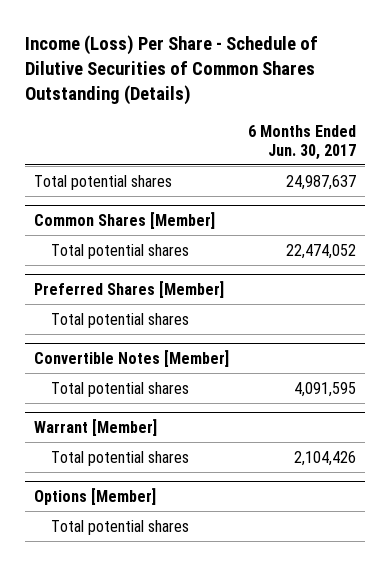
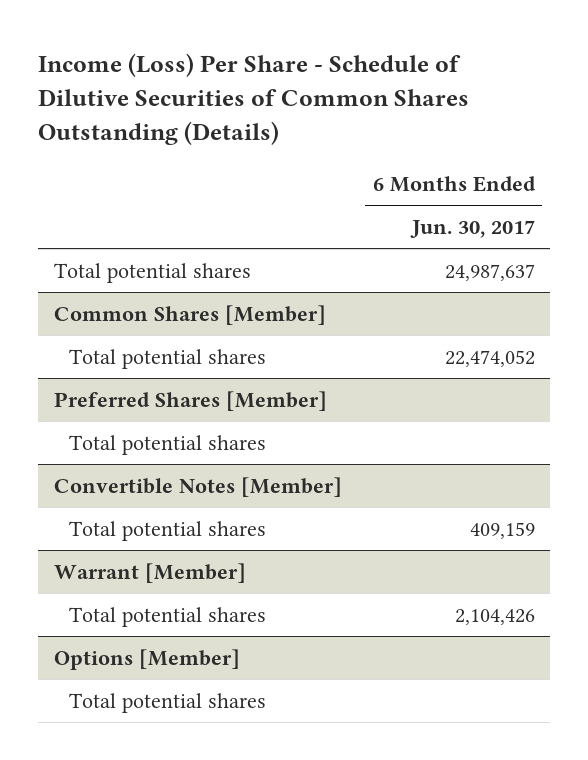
@ Convertible Notes [Member]
- Total potential shares | 4,091,595
+ Total potential shares | 409,159

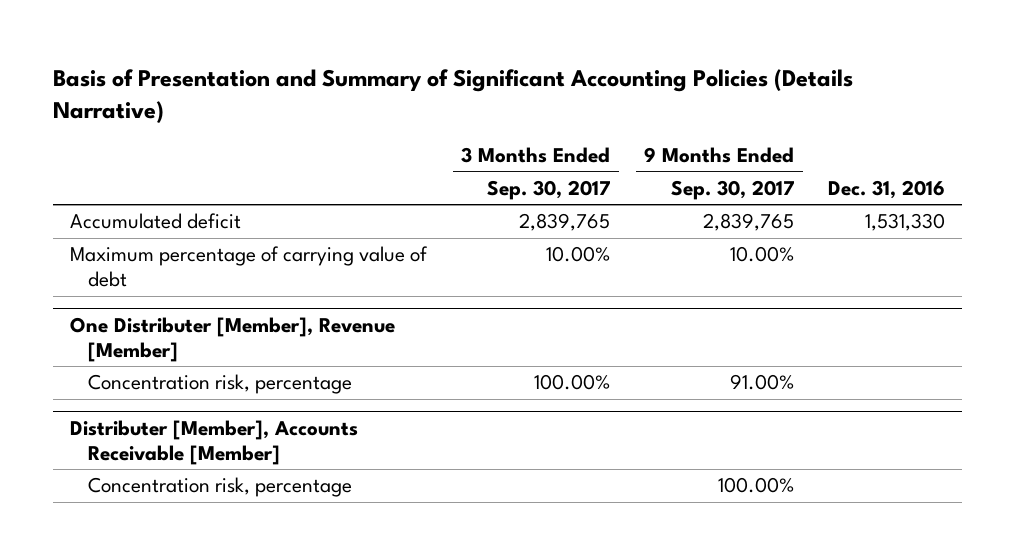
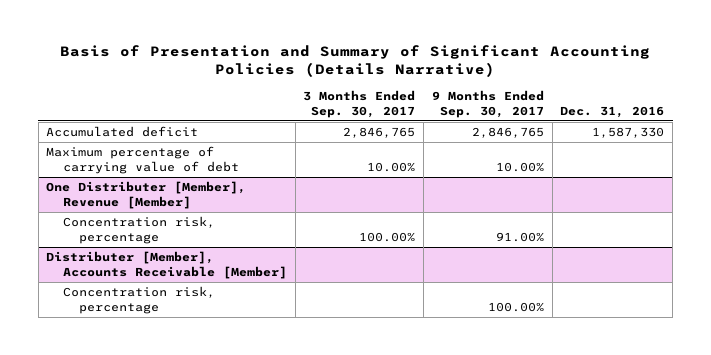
- Accumulated deficit | 2,839,765 | 2,839,765 | 1,531,330
+ Accumulated deficit | 2,846,765 | 2,846,765 | 1,587,330

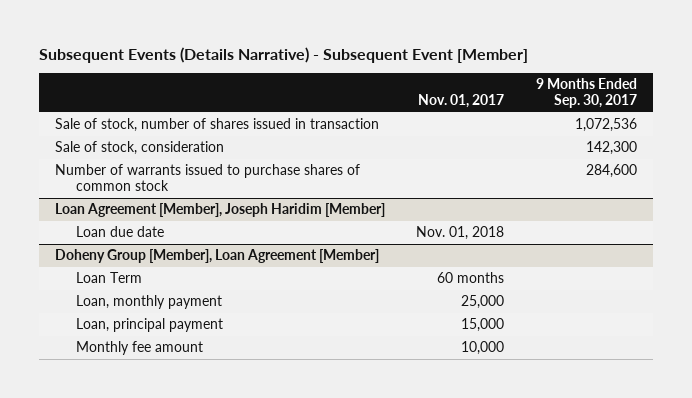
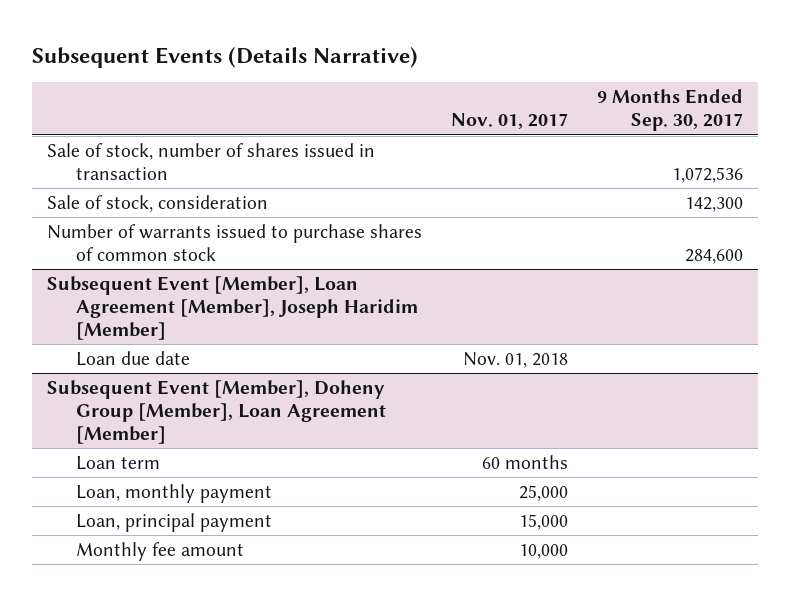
- Subsequent Events (Details Narrative) - Subsequent Event [Member]
+ Subsequent Events (Details Narrative)
- Loan Agreement [Member], Joseph Haridim [Member]
+ Subsequent Event [Member], Loan Agreement [Member], Joseph Haridim [Member]
- Doheny Group [Member], Loan Agreement [Member]
- Loan Term | 60 months |
+ Subsequent Event [Member], Doheny Group [Member], Loan Agreement [Member]
+ Loan term | 60 months |

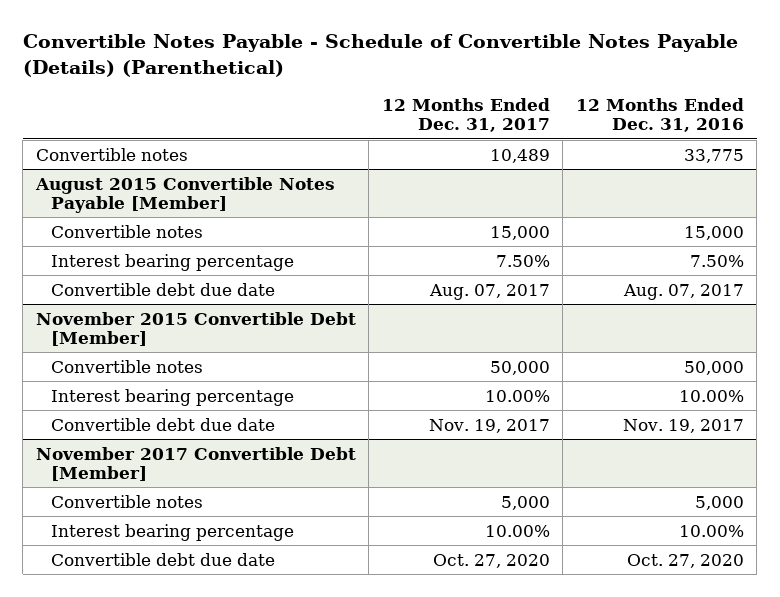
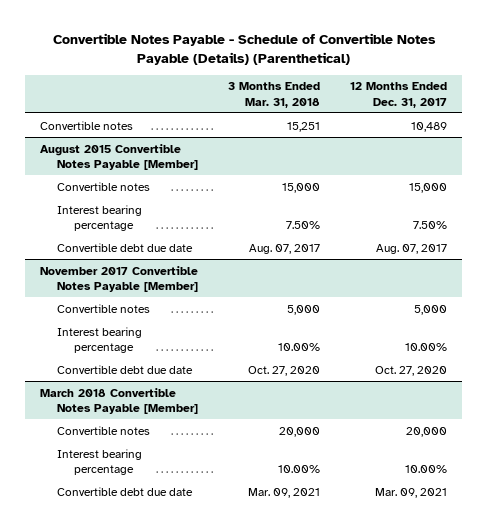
- | 12 Months Ended Dec. 31, 2017 | 12 Months Ended Dec. 31, 2016
+ | 3 Months Ended Mar. 31, 2018 | 12 Months Ended Dec. 31, 2017
- November 2015 Convertible Debt [Member]
- Convertible notes | 50,000 | 50,000
- Interest bearing percentage | 10.00% | 10.00%
- Convertible debt due date | Nov. 19, 2017 | Nov. 19, 2017
- November 2017 Convertible Debt [Member]
+ November 2017 Convertible Notes Payable [Member]
+ March 2018 Convertible Notes Payable [Member]
+ Convertible notes | 20,000 | 20,000
+ Interest bearing percentage | 10.00% | 10.00%
+ Convertible debt due date | Mar. 09, 2021 | Mar. 09, 2021

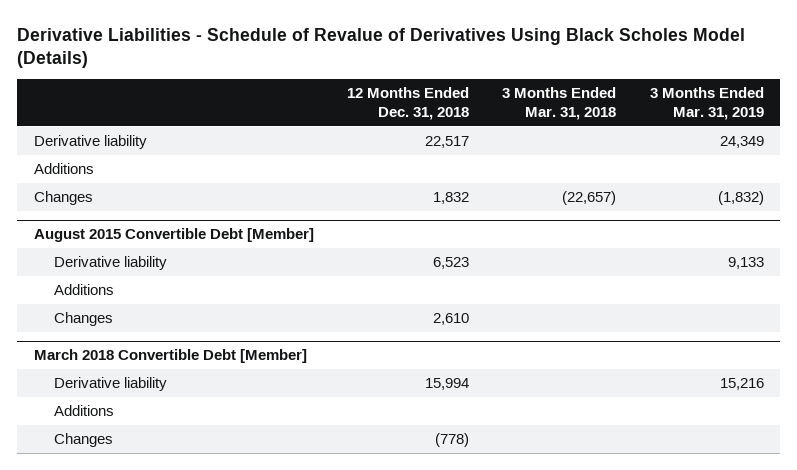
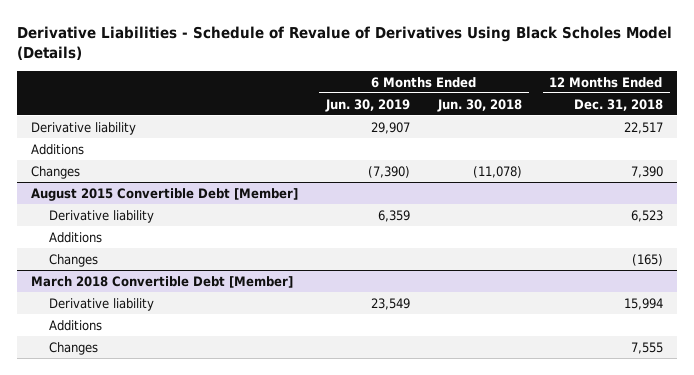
- | 12 Months Ended Dec. 31, 2018 | 3 Months Ended Mar. 31, 2018 | 3 Months Ended Mar. 31, 2019
+ | 6 Months Ended Jun. 30, 2019 | 6 Months Ended Jun. 30, 2018 | 12 Months Ended Dec. 31, 2018
- Changes | 1,832 | (22,657) | (1,832)
+ Changes | (7,390) | (11,078) | 7,390
@ August 2015 Convertible Debt [Member]
- Changes | 2,610 | |
+ Changes | | | (165)
@ March 2018 Convertible Debt [Member]
- Changes | (778) | |
+ Changes | | | 7,555

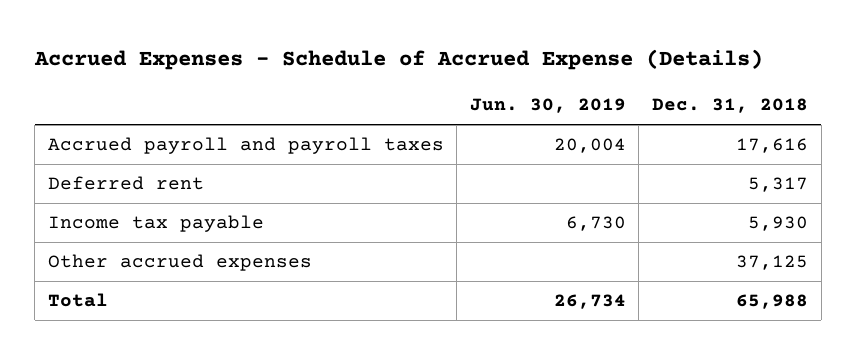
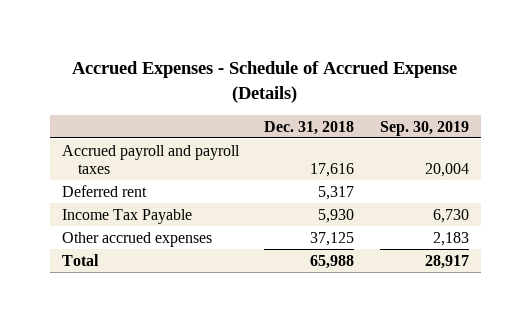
- | Jun. 30, 2019 | Dec. 31, 2018
+ | Dec. 31, 2018 | Sep. 30, 2019
- Income tax payable | 6,730 | 5,930
+ Income Tax Payable | 5,930 | 6,730

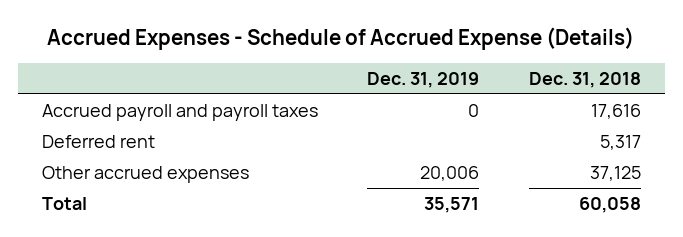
- | Dec. 31, 2018 | Sep. 30, 2019
+ | Dec. 31, 2019 | Dec. 31, 2018
- Income Tax Payable | 5,930 | 6,730
- Total | 65,988 | 28,917
+ Total | 35,571 | 60,058

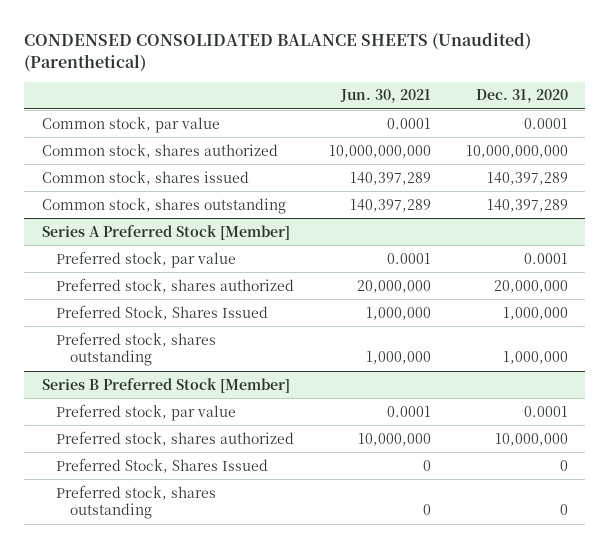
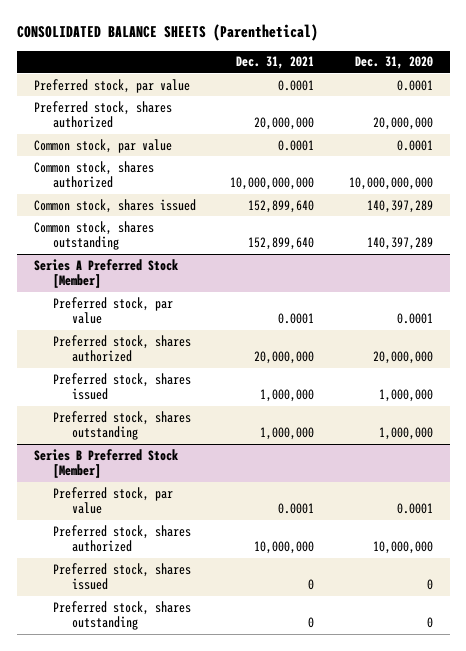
- CONDENSED CONSOLIDATED BALANCE SHEETS (Unaudited) (Parenthetical)
+ CONSOLIDATED BALANCE SHEETS (Parenthetical)
- | Jun. 30, 2021 | Dec. 31, 2020
+ | Dec. 31, 2021 | Dec. 31, 2020
+ Preferred stock, par value | 0.0001 | 0.0001
+ Preferred stock, shares authorized | 20,000,000 | 20,000,000
@ Series A Preferred Stock [Member]
- Preferred Stock, Shares Issued | 1,000,000 | 1,000,000
+ Preferred stock, shares issued | 1,000,000 | 1,000,000
@ Series B Preferred Stock [Member]
- Preferred Stock, Shares Issued | 0 | 0
+ Preferred stock, shares issued | 0 | 0

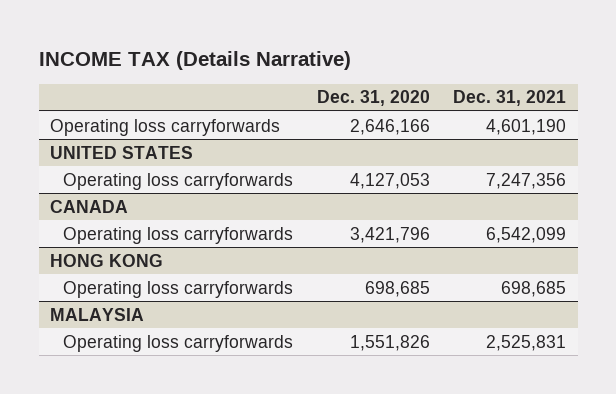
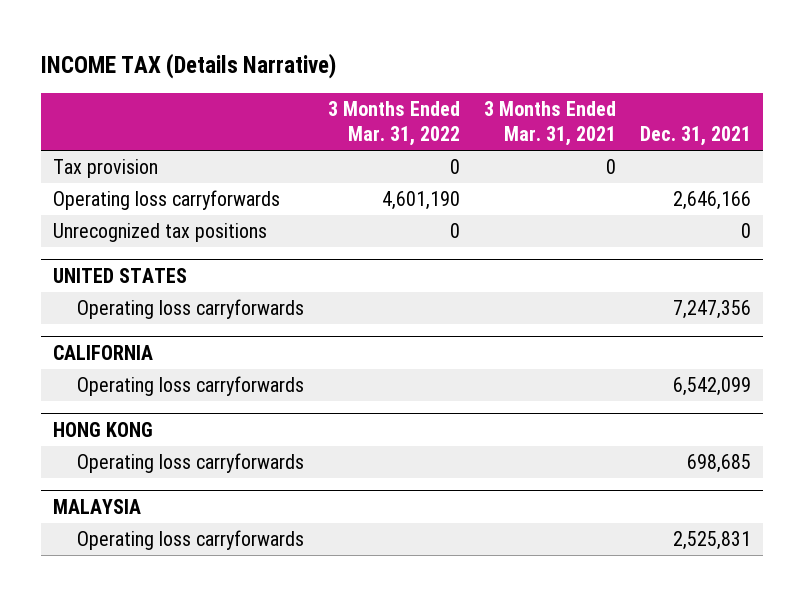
- | Dec. 31, 2020 | Dec. 31, 2021
+ | 3 Months Ended Mar. 31, 2022 | 3 Months Ended Mar. 31, 2021 | Dec. 31, 2021
- Operating loss carryforwards | 2,646,166 | 4,601,190
+ Tax provision | 0 | 0 |
+ Operating loss carryforwards | 4,601,190 | | 2,646,166
+ Unrecognized tax positions | 0 | | 0
- CANADA
+ CALIFORNIA

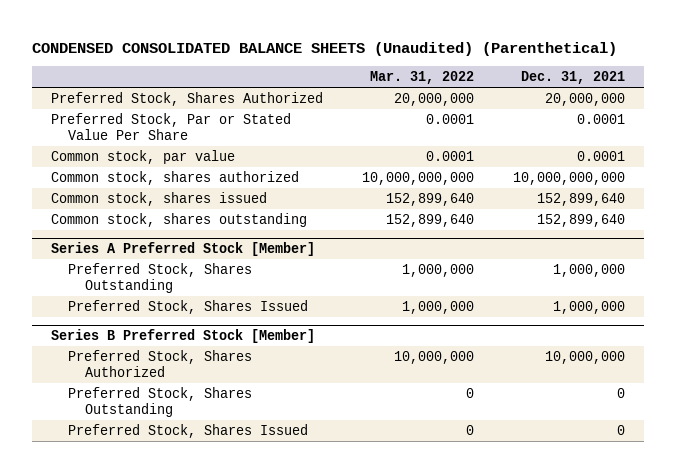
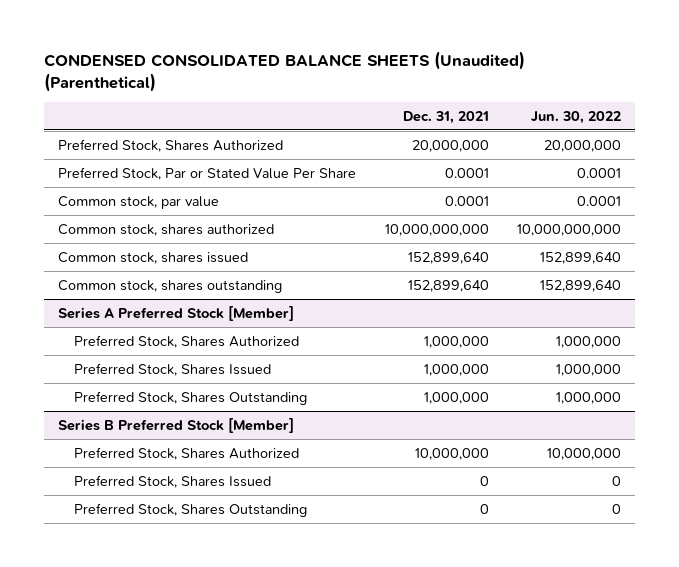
- | Mar. 31, 2022 | Dec. 31, 2021
+ | Dec. 31, 2021 | Jun. 30, 2022
@ Series A Preferred Stock [Member]
+ Preferred Stock, Shares Authorized | 1,000,000 | 1,000,000
moved down: Preferred Stock, Shares Outstanding | 1,000,000 | 1,000,000
@ Series B Preferred Stock [Member]
moved down: Preferred Stock, Shares Outstanding | 0 | 0

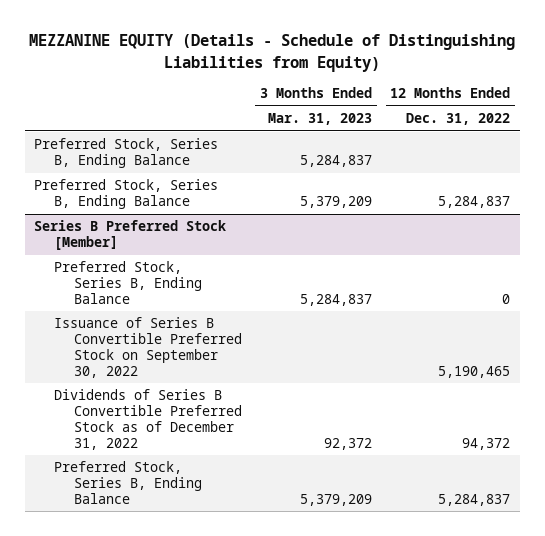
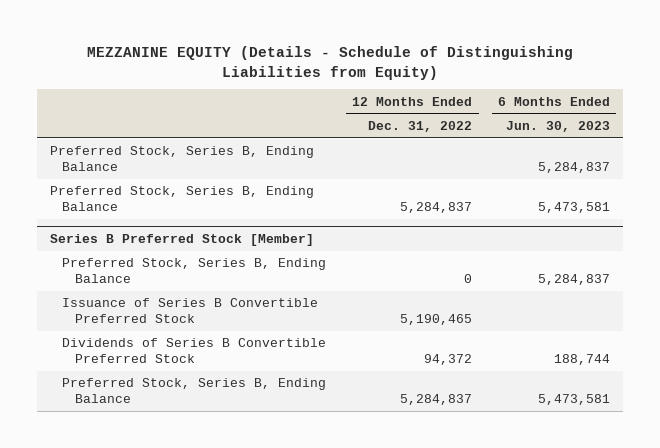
- | 3 Months Ended Mar. 31, 2023 | 12 Months Ended Dec. 31, 2022
+ | 12 Months Ended Dec. 31, 2022 | 6 Months Ended Jun. 30, 2023
@ Series B Preferred Stock [Member]
- Issuance of Series B Convertible Preferred Stock on September 30, 2022 | | 5,190,465
- Dividends of Series B Convertible Preferred Stock as of December 31, 2022 | 92,372 | 94,372
+ Issuance of Series B Convertible Preferred Stock | 5,190,465 |
+ Dividends of Series B Convertible Preferred Stock | 94,372 | 188,744

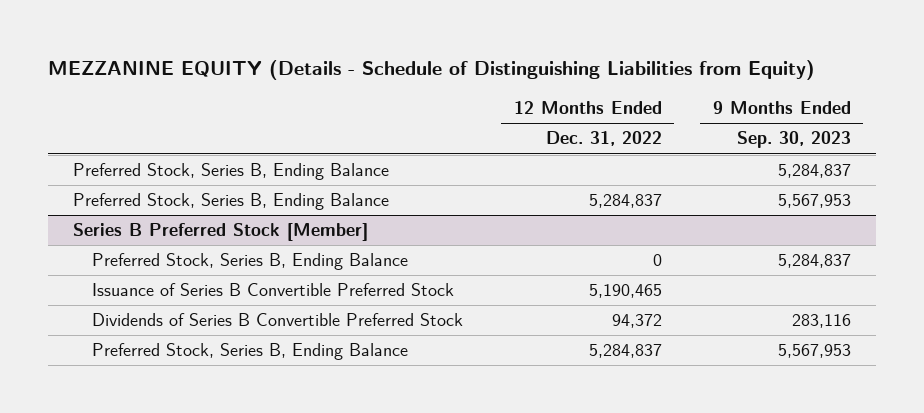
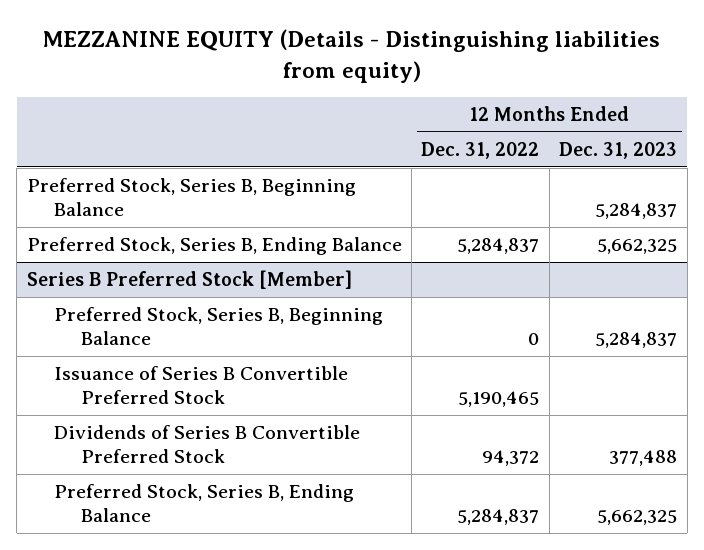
- MEZZANINE EQUITY (Details - Schedule of Distinguishing Liabilities from Equity)
+ MEZZANINE EQUITY (Details - Distinguishing liabilities from equity)
- | 12 Months Ended Dec. 31, 2022 | 9 Months Ended Sep. 30, 2023
+ | 12 Months Ended Dec. 31, 2022 | 12 Months Ended Dec. 31, 2023
- Preferred Stock, Series B, Ending Balance | | 5,284,837
+ Preferred Stock, Series B, Beginning Balance | | 5,284,837
@ Series B Preferred Stock [Member]
- Preferred Stock, Series B, Ending Balance | 0 | 5,284,837
+ Preferred Stock, Series B, Beginning Balance | 0 | 5,284,837

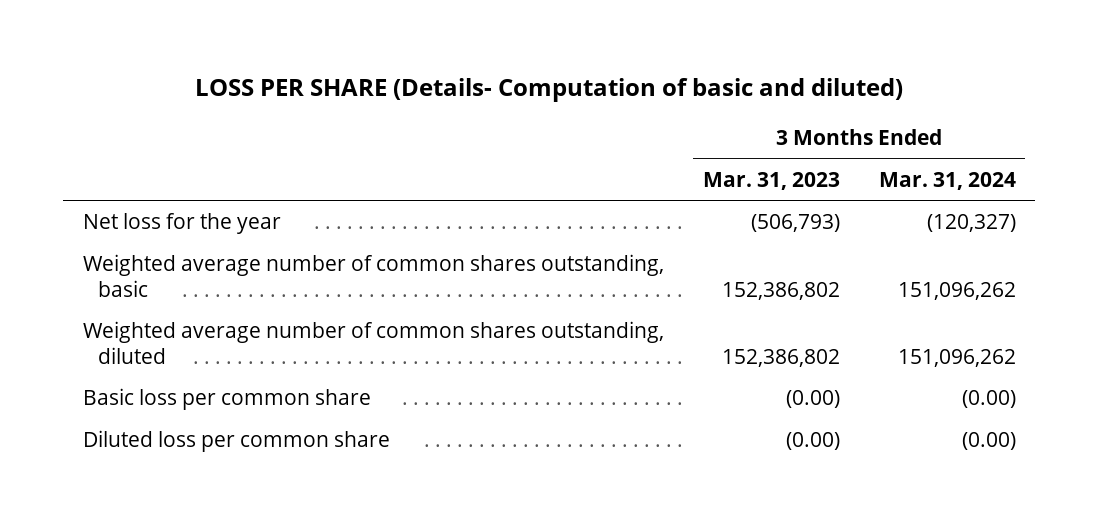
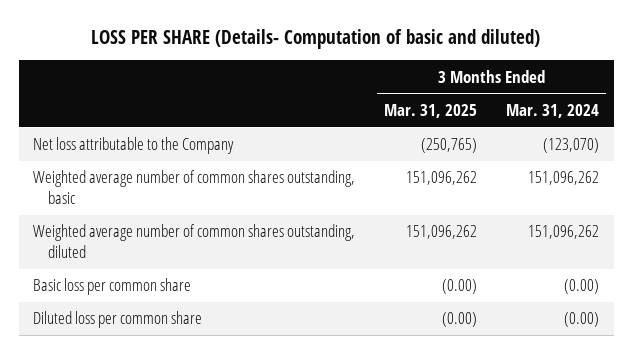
- | 3 Months Ended Mar. 31, 2023 | 3 Months Ended Mar. 31, 2024
+ | 3 Months Ended Mar. 31, 2025 | 3 Months Ended Mar. 31, 2024
- Net loss for the year | (506,793) | (120,327)
+ Net loss attributable to the Company | (250,765) | (123,070)

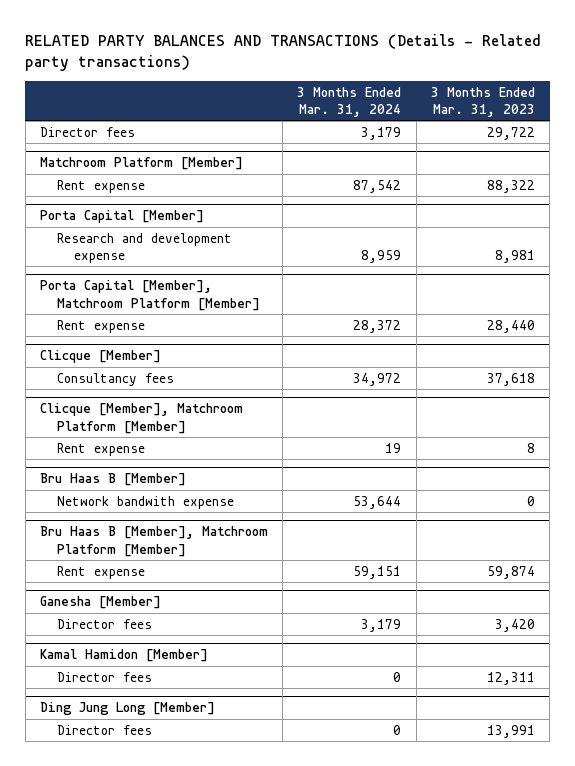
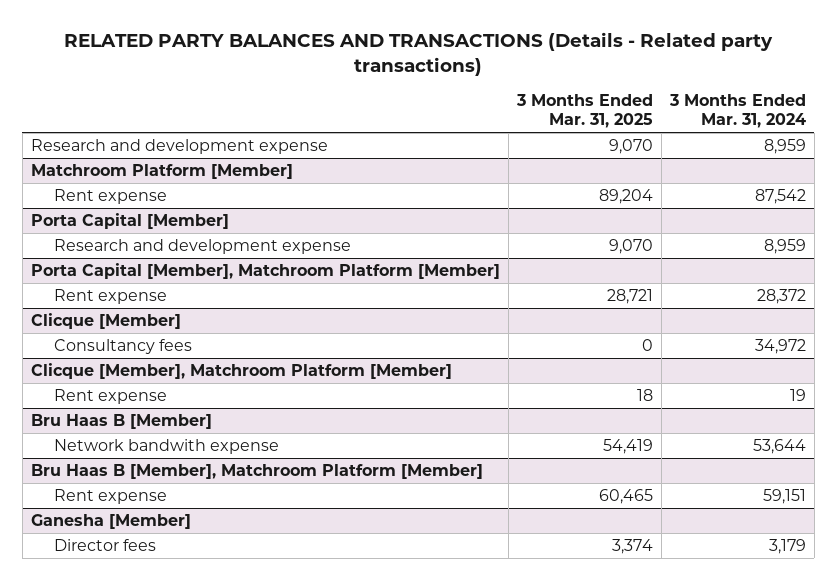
- | 3 Months Ended Mar. 31, 2024 | 3 Months Ended Mar. 31, 2023
+ | 3 Months Ended Mar. 31, 2025 | 3 Months Ended Mar. 31, 2024
- Director fees | 3,179 | 29,722
+ Research and development expense | 9,070 | 8,959
- Kamal Hamidon [Member]
- Director fees | 0 | 12,311
- Ding Jung Long [Member]
- Director fees | 0 | 13,991

